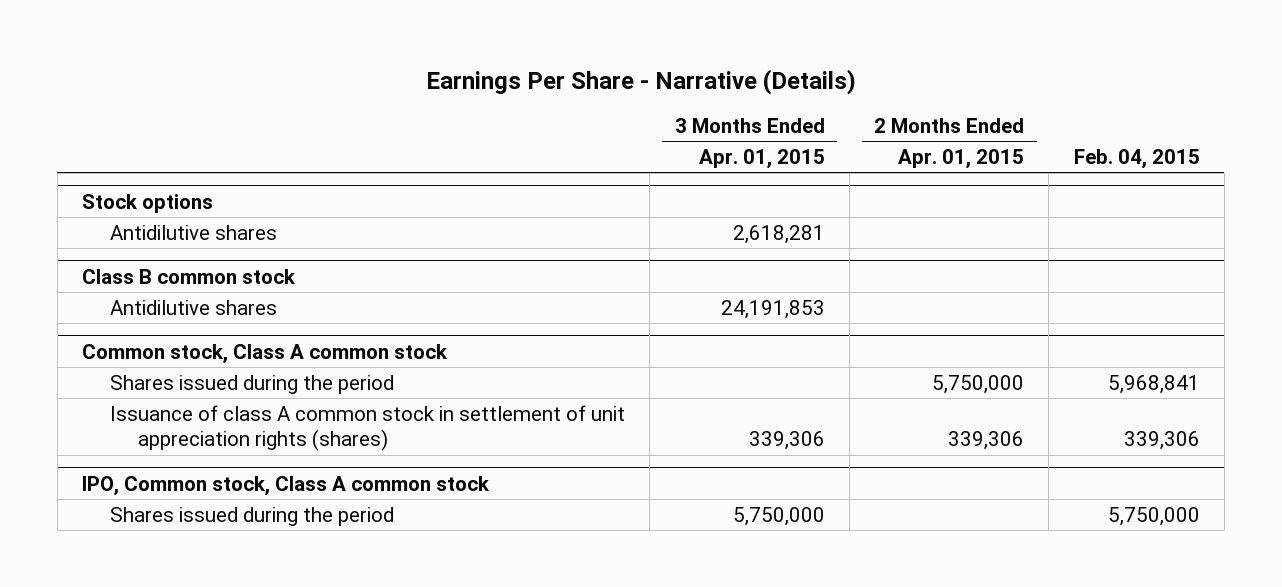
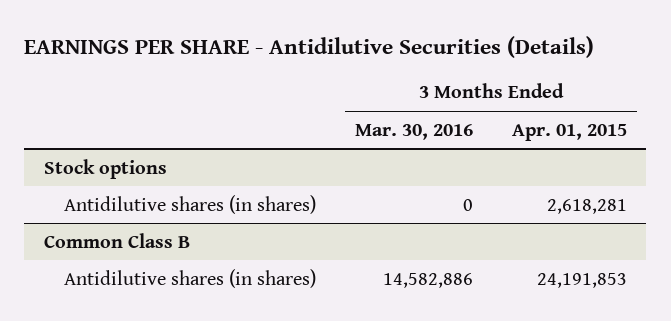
- Earnings Per Share - Narrative (Details)
+ EARNINGS PER SHARE - Antidilutive Securities (Details)
- | 3 Months Ended Apr. 01, 2015 | 2 Months Ended Apr. 01, 2015 | Feb. 04, 2015
+ | 3 Months Ended Mar. 30, 2016 | 3 Months Ended Apr. 01, 2015
@ Stock options
- Antidilutive shares | 2,618,281 | |
- Class B common stock
- Antidilutive shares | 24,191,853 | |
- Common stock, Class A common stock
- Shares issued during the period | | 5,750,000 | 5,968,841
- Issuance of class A common stock in settlement of unit appreciation rights (shares) | 339,306 | 339,306 | 339,306
- IPO, Common stock, Class A common stock
- Shares issued during the period | 5,750,000 | | 5,750,000
@ Stock options
+ Antidilutive shares (in shares) | 0 | 2,618,281
+ Common Class B
+ Antidilutive shares (in shares) | 14,582,886 | 24,191,853

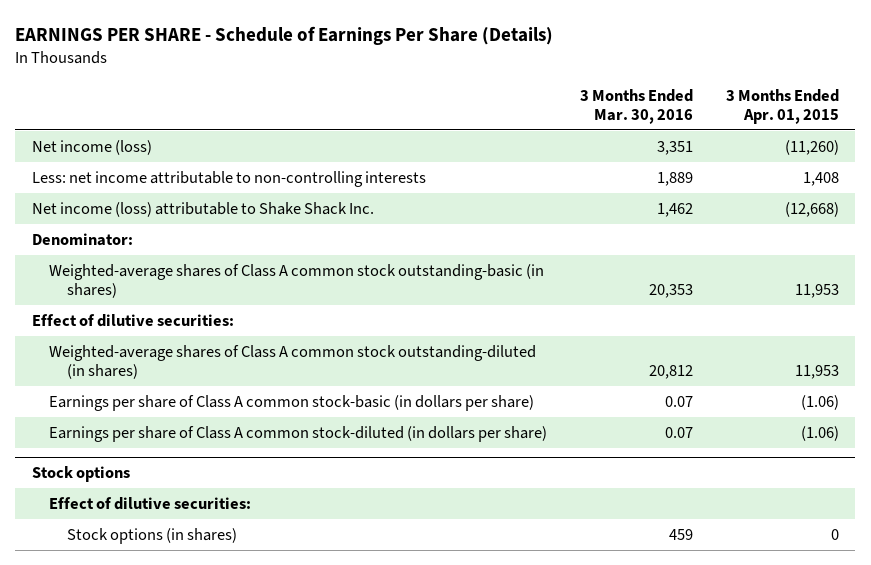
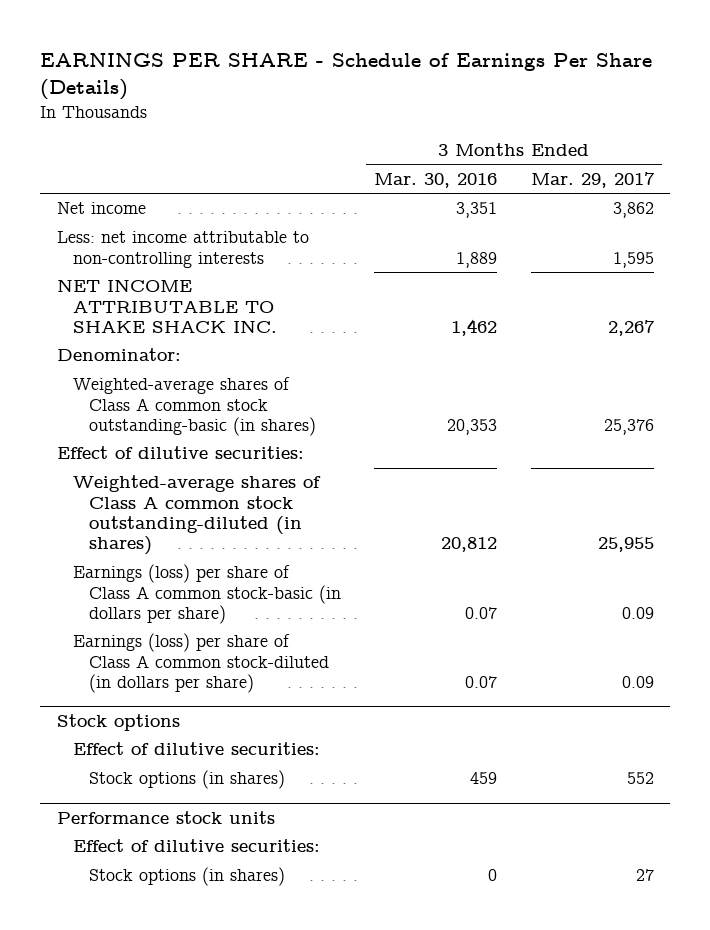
- | 3 Months Ended Mar. 30, 2016 | 3 Months Ended Apr. 01, 2015
+ | 3 Months Ended Mar. 30, 2016 | 3 Months Ended Mar. 29, 2017
- Net income (loss) | 3,351 | (11,260)
+ Net income | 3,351 | 3,862
- Net income (loss) attributable to Shake Shack Inc. | 1,462 | (12,668)
+ NET INCOME ATTRIBUTABLE TO SHAKE SHACK INC. | 1,462 | 2,267
- Earnings per share of Class A common stock-basic (in dollars per share) | 0.07 | (1.06)
- Earnings per share of Class A common stock-diluted (in dollars per share) | 0.07 | (1.06)
+ Earnings (loss) per share of Class A common stock-basic (in dollars per share) | 0.07 | 0.09
+ Earnings (loss) per share of Class A common stock-diluted (in dollars per share) | 0.07 | 0.09
+ Performance stock units
+ Effect of dilutive securities:
+ Stock options (in shares) | 0 | 27

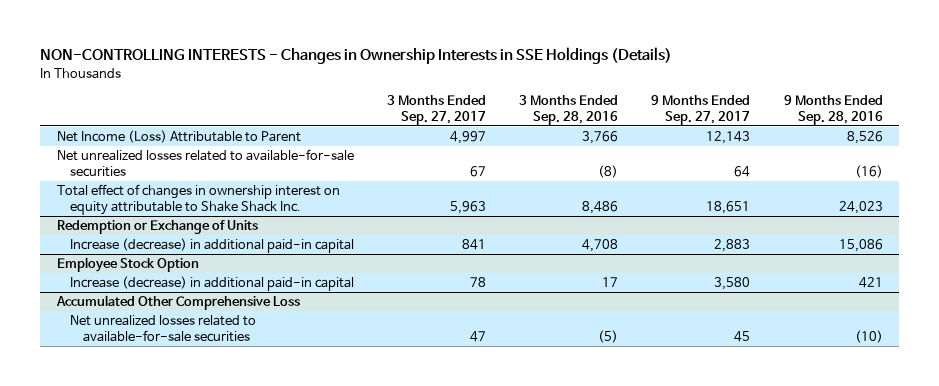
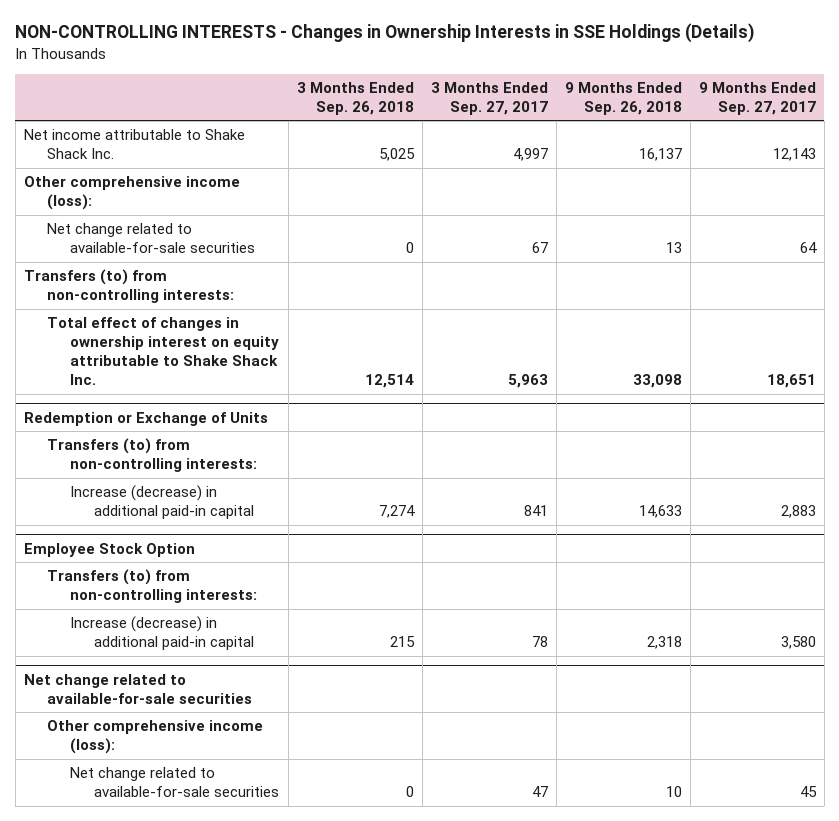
- | 3 Months Ended Sep. 27, 2017 | 3 Months Ended Sep. 28, 2016 | 9 Months Ended Sep. 27, 2017 | 9 Months Ended Sep. 28, 2016
+ | 3 Months Ended Sep. 26, 2018 | 3 Months Ended Sep. 27, 2017 | 9 Months Ended Sep. 26, 2018 | 9 Months Ended Sep. 27, 2017
- Net Income (Loss) Attributable to Parent | 4,997 | 3,766 | 12,143 | 8,526
- Net unrealized losses related to available-for-sale securities | 67 | (8) | 64 | (16)
+ Net income attributable to Shake Shack Inc. | 5,025 | 4,997 | 16,137 | 12,143
+ Other comprehensive income (loss):
+ Net change related to available-for-sale securities | 0 | 67 | 13 | 64
+ Transfers (to) from non-controlling interests:
@ Redemption or Exchange of Units
+ Transfers (to) from non-controlling interests:
@ Employee Stock Option
+ Transfers (to) from non-controlling interests:
- Accumulated Other Comprehensive Loss
- Net unrealized losses related to available-for-sale securities | 47 | (5) | 45 | (10)
+ Net change related to available-for-sale securities
+ Other comprehensive income (loss):
+ Net change related to available-for-sale securities | 0 | 47 | 10 | 45

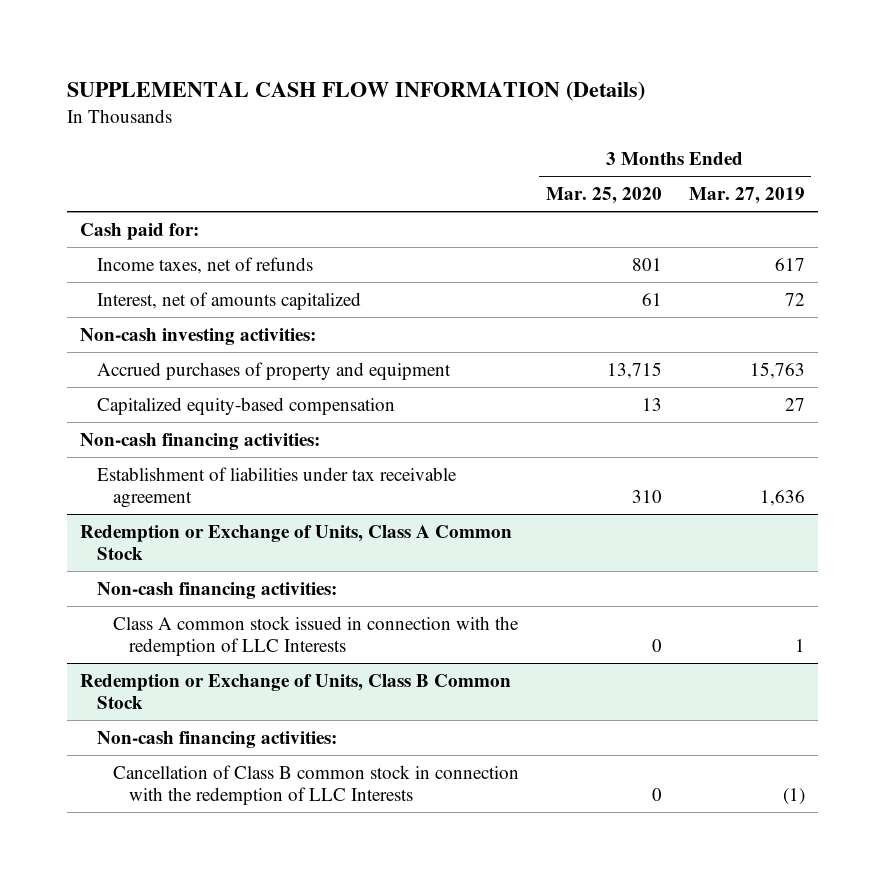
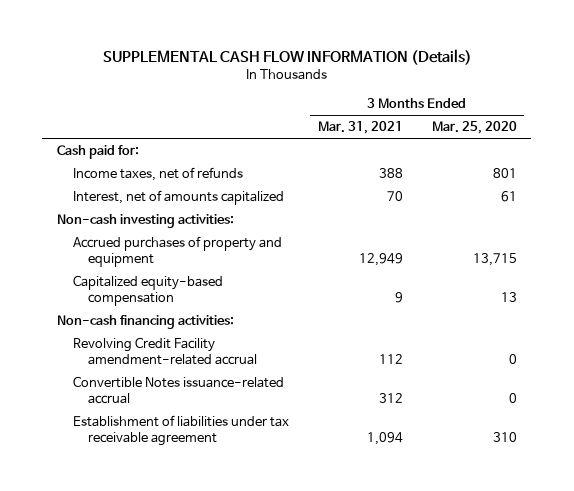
- | 3 Months Ended Mar. 25, 2020 | 3 Months Ended Mar. 27, 2019
+ | 3 Months Ended Mar. 31, 2021 | 3 Months Ended Mar. 25, 2020
+ Revolving Credit Facility amendment-related accrual | 112 | 0
+ Convertible Notes issuance-related accrual | 312 | 0
- Redemption or Exchange of Units, Class A Common Stock
- Non-cash financing activities:
- Class A common stock issued in connection with the redemption of LLC Interests | 0 | 1
- Redemption or Exchange of Units, Class B Common Stock
- Non-cash financing activities:
- Cancellation of Class B common stock in connection with the redemption of LLC Interests | 0 | (1)

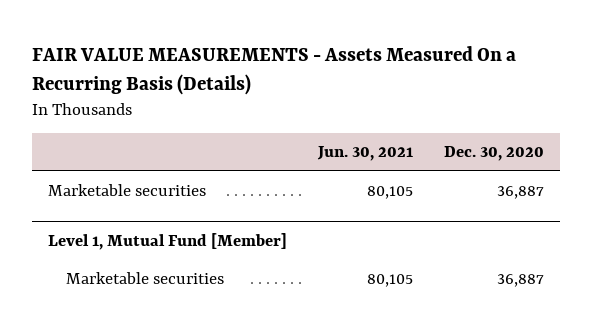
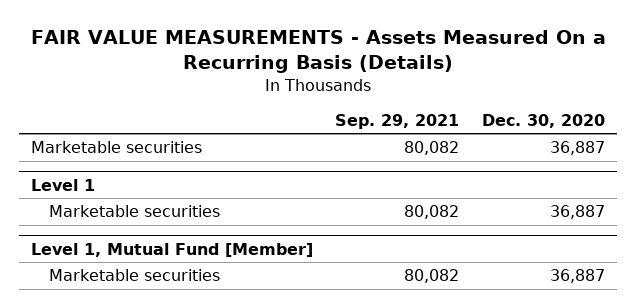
- | Jun. 30, 2021 | Dec. 30, 2020
+ | Sep. 29, 2021 | Dec. 30, 2020
+ Level 1
+ Marketable securities | 80,082 | 36,887

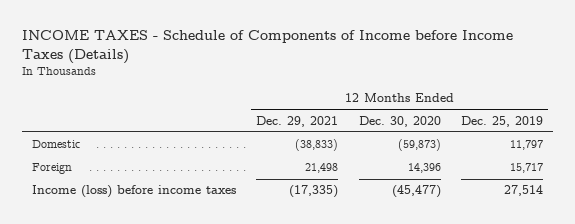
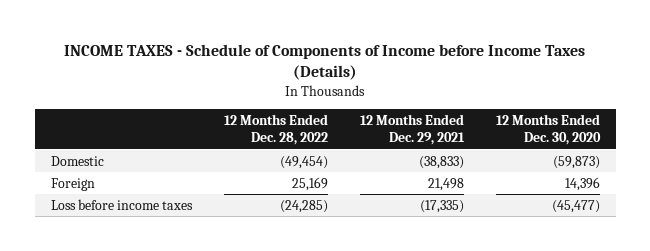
- | 12 Months Ended Dec. 29, 2021 | 12 Months Ended Dec. 30, 2020 | 12 Months Ended Dec. 25, 2019
+ | 12 Months Ended Dec. 28, 2022 | 12 Months Ended Dec. 29, 2021 | 12 Months Ended Dec. 30, 2020
- Income (loss) before income taxes | (17,335) | (45,477) | 27,514
+ Loss before income taxes | (24,285) | (17,335) | (45,477)

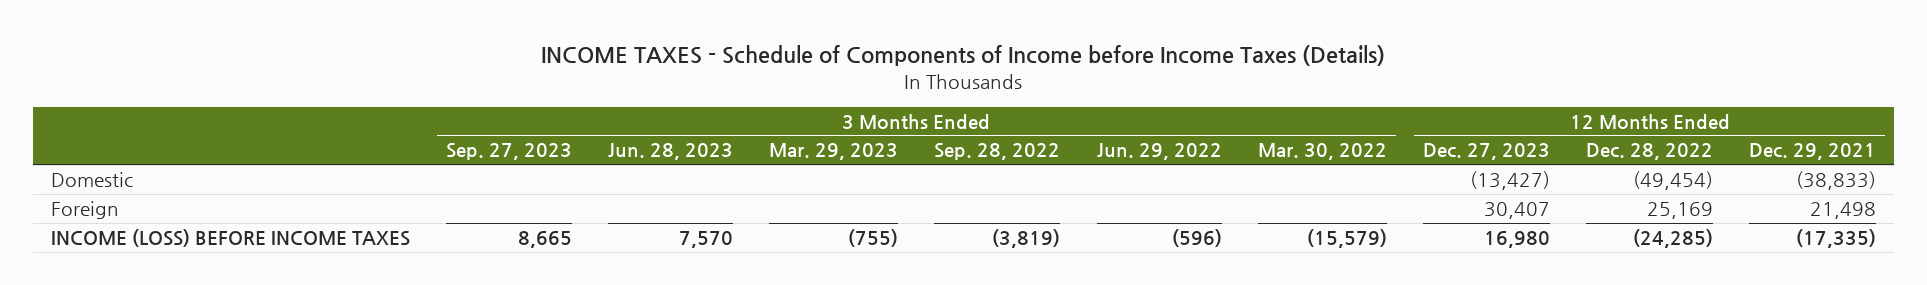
- | 12 Months Ended Dec. 28, 2022 | 12 Months Ended Dec. 29, 2021 | 12 Months Ended Dec. 30, 2020
+ | 3 Months Ended Sep. 27, 2023 | 3 Months Ended Jun. 28, 2023 | 3 Months Ended Mar. 29, 2023 | 3 Months Ended Sep. 28, 2022 | 3 Months Ended Jun. 29, 2022 | 3 Months Ended Mar. 30, 2022 | 12 Months Ended Dec. 27, 2023 | 12 Months Ended Dec. 28, 2022 | 12 Months Ended Dec. 29, 2021
- Loss before income taxes | (24,285) | (17,335) | (45,477)
+ INCOME (LOSS) BEFORE INCOME TAXES | 8,665 | 7,570 | (755) | (3,819) | (596) | (15,579) | 16,980 | (24,285) | (17,335)

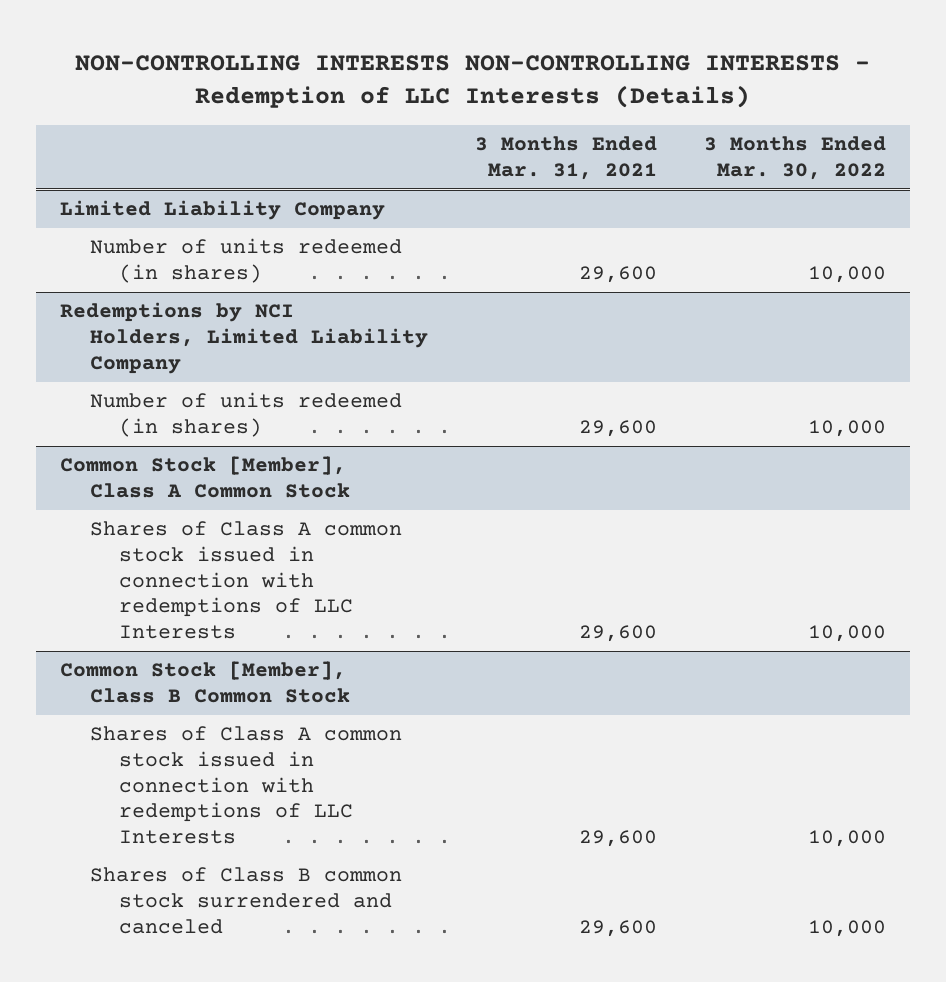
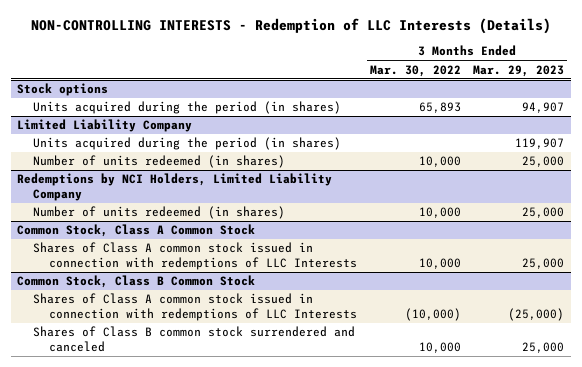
- NON-CONTROLLING INTERESTS NON-CONTROLLING INTERESTS - Redemption of LLC Interests (Details)
+ NON-CONTROLLING INTERESTS - Redemption of LLC Interests (Details)
- | 3 Months Ended Mar. 31, 2021 | 3 Months Ended Mar. 30, 2022
+ | 3 Months Ended Mar. 30, 2022 | 3 Months Ended Mar. 29, 2023
+ Stock options
+ Units acquired during the period (in shares) | 65,893 | 94,907
@ Limited Liability Company
+ Units acquired during the period (in shares) | | 119,907
- Common Stock [Member], Class A Common Stock
- Shares of Class A common stock issued in connection with redemptions of LLC Interests | 29,600 | 10,000
- Common Stock [Member], Class B Common Stock
+ Common Stock, Class A Common Stock
+ Common Stock, Class B Common Stock
+ Shares of Class A common stock issued in connection with redemptions of LLC Interests | (10,000) | (25,000)

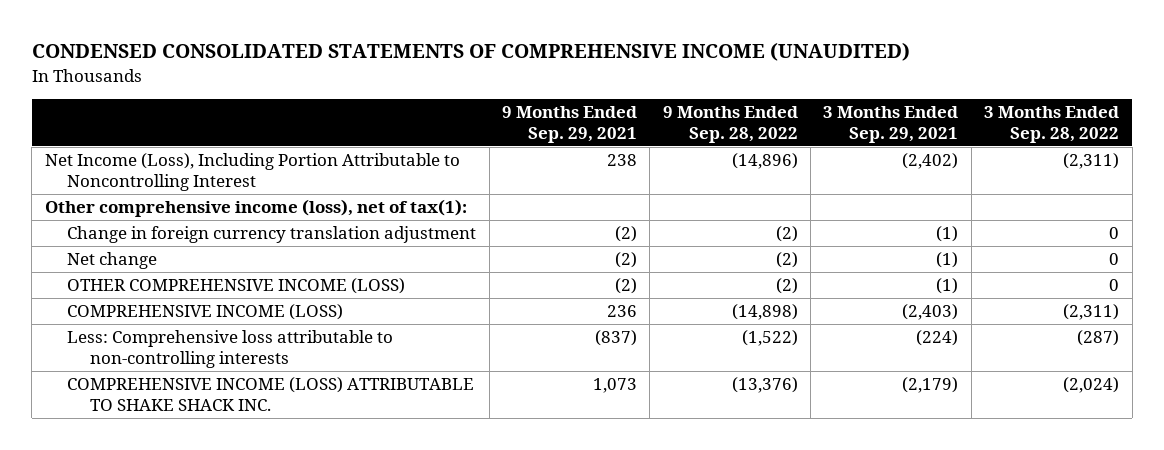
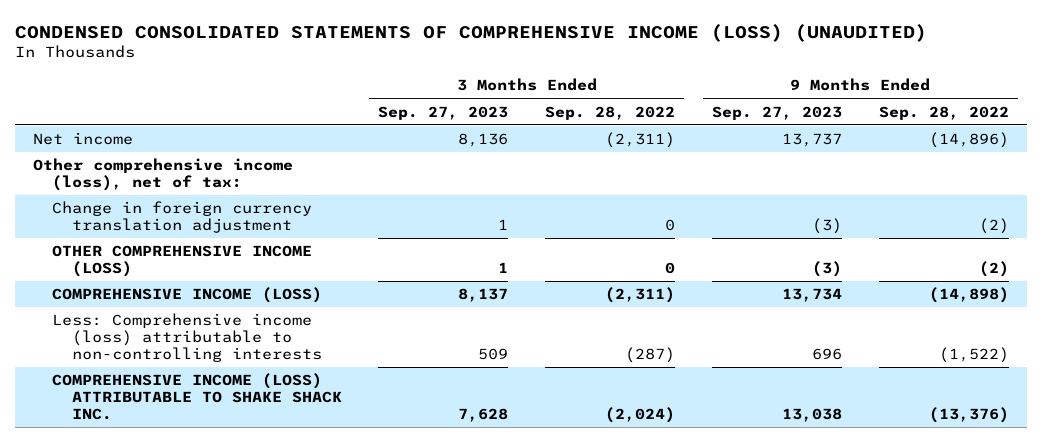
- CONDENSED CONSOLIDATED STATEMENTS OF COMPREHENSIVE INCOME (UNAUDITED)
+ CONDENSED CONSOLIDATED STATEMENTS OF COMPREHENSIVE INCOME (LOSS) (UNAUDITED)
- | 9 Months Ended Sep. 29, 2021 | 9 Months Ended Sep. 28, 2022 | 3 Months Ended Sep. 29, 2021 | 3 Months Ended Sep. 28, 2022
+ | 3 Months Ended Sep. 27, 2023 | 3 Months Ended Sep. 28, 2022 | 9 Months Ended Sep. 27, 2023 | 9 Months Ended Sep. 28, 2022
- Net Income (Loss), Including Portion Attributable to Noncontrolling Interest | 238 | (14,896) | (2,402) | (2,311)
- Other comprehensive income (loss), net of tax(1):
+ Net income | 8,136 | (2,311) | 13,737 | (14,896)
+ Other comprehensive income (loss), net of tax:
- Net change | (2) | (2) | (1) | 0
- Less: Comprehensive loss attributable to non-controlling interests | (837) | (1,522) | (224) | (287)
+ Less: Comprehensive income (loss) attributable to non-controlling interests | 509 | (287) | 696 | (1,522)

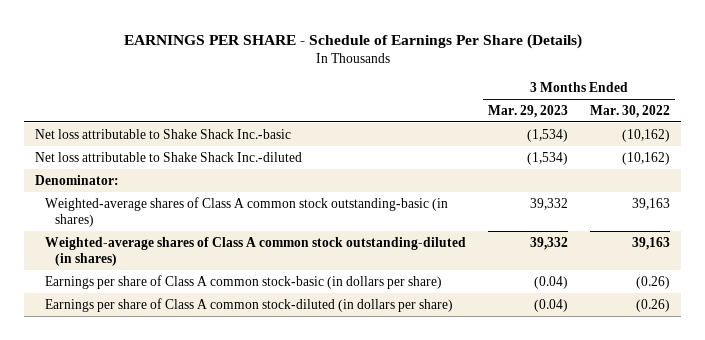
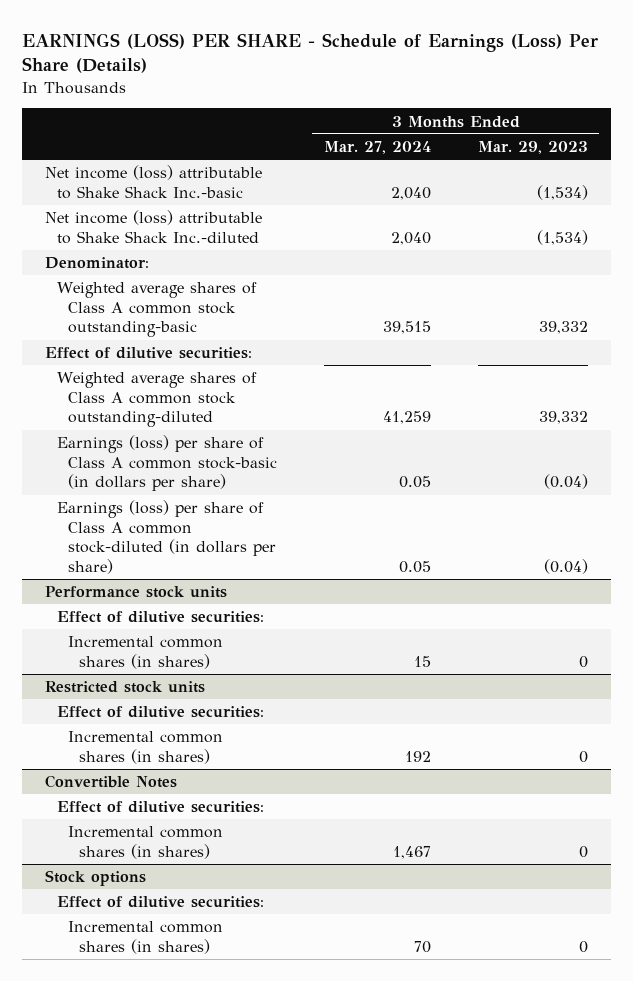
- EARNINGS PER SHARE - Schedule of Earnings Per Share (Details)
+ EARNINGS (LOSS) PER SHARE - Schedule of Earnings (Loss) Per Share (Details)
- | 3 Months Ended Mar. 29, 2023 | 3 Months Ended Mar. 30, 2022
+ | 3 Months Ended Mar. 27, 2024 | 3 Months Ended Mar. 29, 2023
- Net loss attributable to Shake Shack Inc.-basic | (1,534) | (10,162)
- Net loss attributable to Shake Shack Inc.-diluted | (1,534) | (10,162)
+ Net income (loss) attributable to Shake Shack Inc.-basic | 2,040 | (1,534)
+ Net income (loss) attributable to Shake Shack Inc.-diluted | 2,040 | (1,534)
- Weighted-average shares of Class A common stock outstanding-basic (in shares) | 39,332 | 39,163
- Weighted-average shares of Class A common stock outstanding-diluted (in shares) | 39,332 | 39,163
- Earnings per share of Class A common stock-basic (in dollars per share) | (0.04) | (0.26)
- Earnings per share of Class A common stock-diluted (in dollars per share) | (0.04) | (0.26)
+ Weighted average shares of Class A common stock outstanding-basic | 39,515 | 39,332
+ Effect of dilutive securities:
+ Weighted average shares of Class A common stock outstanding-diluted | 41,259 | 39,332
+ Earnings (loss) per share of Class A common stock-basic (in dollars per share) | 0.05 | (0.04)
+ Earnings (loss) per share of Class A common stock-diluted (in dollars per share) | 0.05 | (0.04)
+ Performance stock units
+ Effect of dilutive securities:
+ Incremental common shares (in shares) | 15 | 0
+ Restricted stock units
+ Effect of dilutive securities:
+ Incremental common shares (in shares) | 192 | 0
+ Convertible Notes
+ Effect of dilutive securities:
+ Incremental common shares (in shares) | 1,467 | 0
+ Stock options
+ Effect of dilutive securities:
+ Incremental common shares (in shares) | 70 | 0

